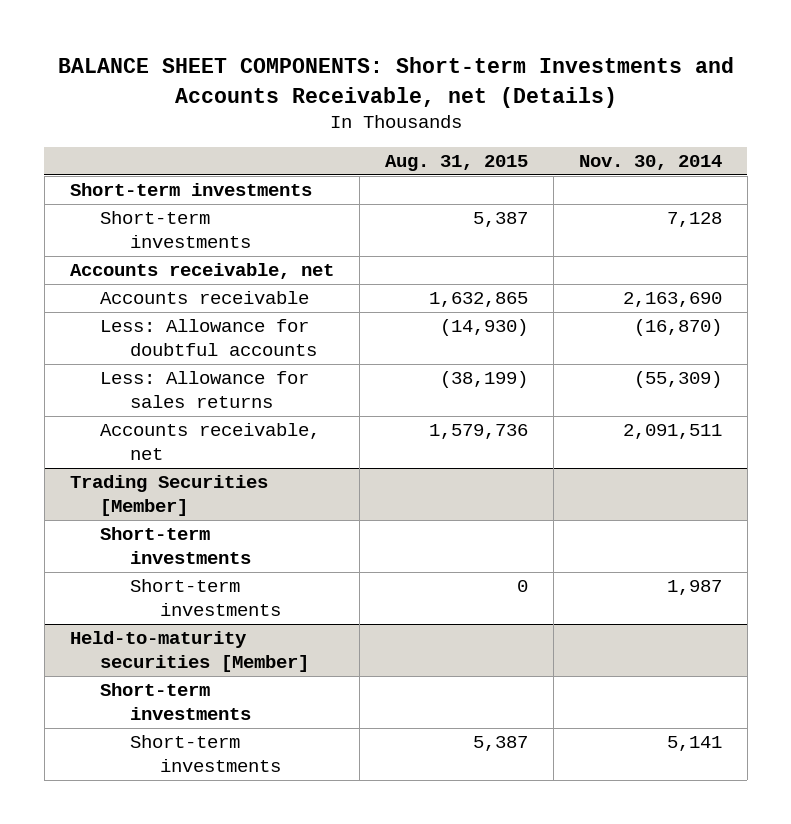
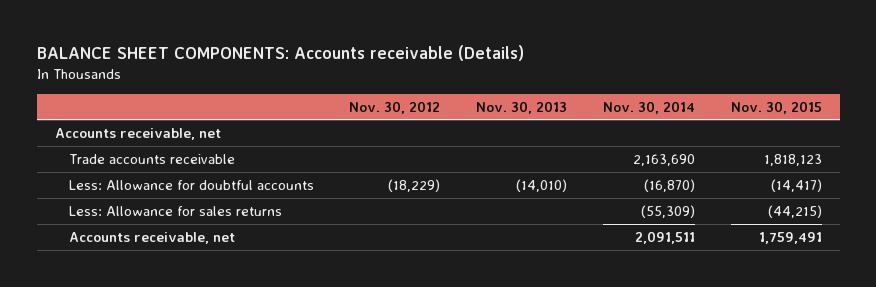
- BALANCE SHEET COMPONENTS: Short-term Investments and Accounts Receivable, net (Details)
+ BALANCE SHEET COMPONENTS: Accounts receivable (Details)
- | Aug. 31, 2015 | Nov. 30, 2014
+ | Nov. 30, 2012 | Nov. 30, 2013 | Nov. 30, 2014 | Nov. 30, 2015
- Short-term investments
- Short-term investments | 5,387 | 7,128
- Accounts receivable | 1,632,865 | 2,163,690
+ Trade accounts receivable | | | 2,163,690 | 1,818,123
- Trading Securities [Member]
- Short-term investments
- Short-term investments | 0 | 1,987
- Held-to-maturity securities [Member]
- Short-term investments
- Short-term investments | 5,387 | 5,141

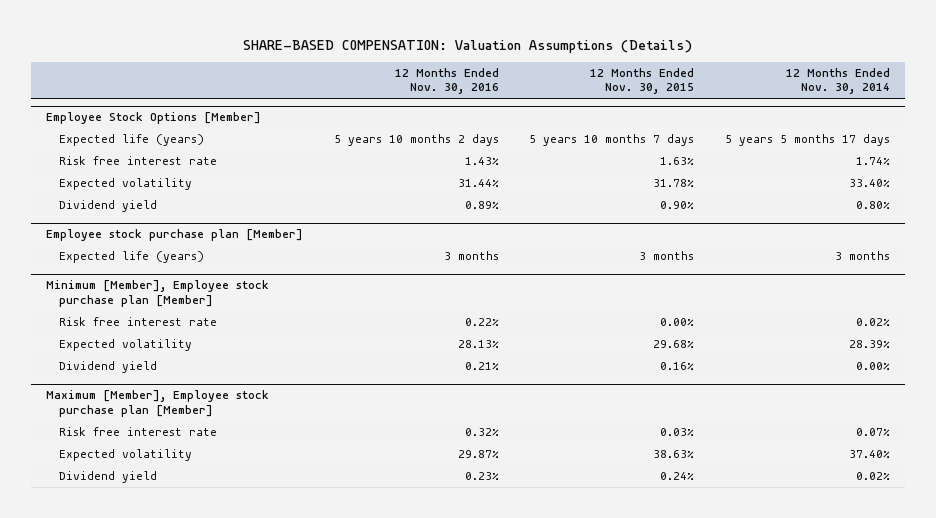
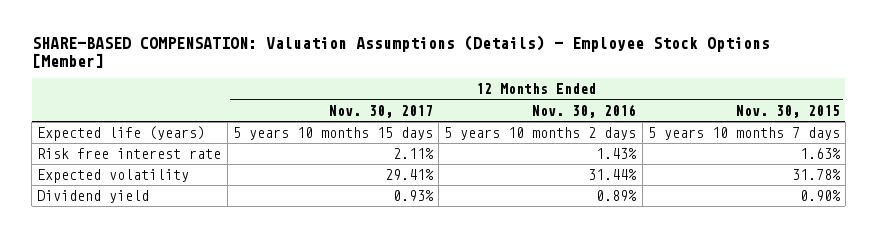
- SHARE-BASED COMPENSATION: Valuation Assumptions (Details)
+ SHARE-BASED COMPENSATION: Valuation Assumptions (Details) - Employee Stock Options [Member]
- | 12 Months Ended Nov. 30, 2016 | 12 Months Ended Nov. 30, 2015 | 12 Months Ended Nov. 30, 2014
+ | 12 Months Ended Nov. 30, 2017 | 12 Months Ended Nov. 30, 2016 | 12 Months Ended Nov. 30, 2015
- Employee Stock Options [Member]
- Employee stock purchase plan [Member]
- Expected life (years) | 3 months | 3 months | 3 months
- Minimum [Member], Employee stock purchase plan [Member]
- Risk free interest rate | 0.22% | 0.00% | 0.02%
- Expected volatility | 28.13% | 29.68% | 28.39%
- Dividend yield | 0.21% | 0.16% | 0.00%
- Maximum [Member], Employee stock purchase plan [Member]
- Risk free interest rate | 0.32% | 0.03% | 0.07%
- Expected volatility | 29.87% | 38.63% | 37.40%
- Dividend yield | 0.23% | 0.24% | 0.02%

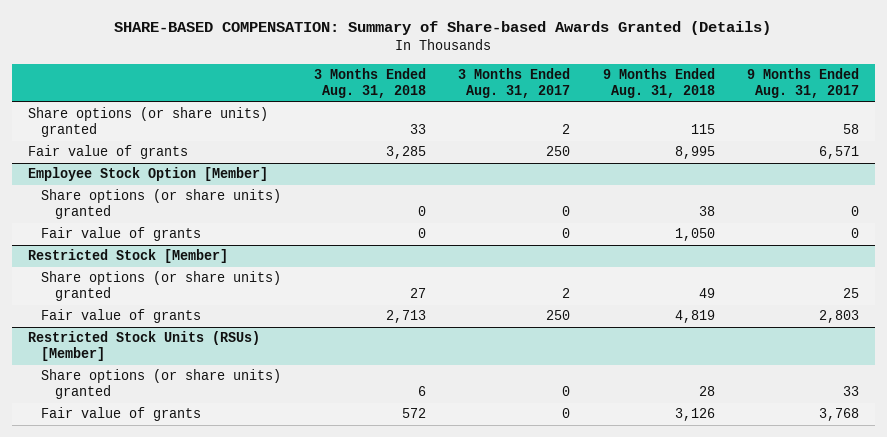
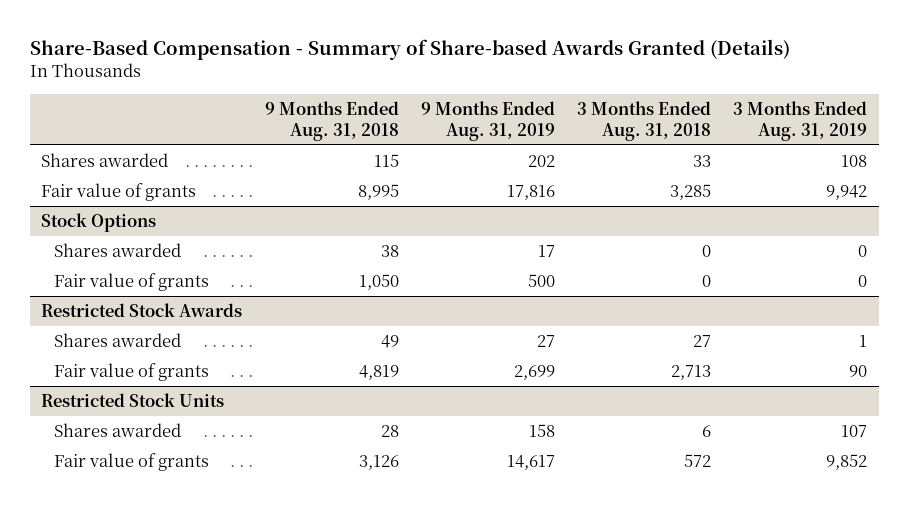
- SHARE-BASED COMPENSATION: Summary of Share-based Awards Granted (Details)
+ Share-Based Compensation - Summary of Share-based Awards Granted (Details)
- | 3 Months Ended Aug. 31, 2018 | 3 Months Ended Aug. 31, 2017 | 9 Months Ended Aug. 31, 2018 | 9 Months Ended Aug. 31, 2017
+ | 9 Months Ended Aug. 31, 2018 | 9 Months Ended Aug. 31, 2019 | 3 Months Ended Aug. 31, 2018 | 3 Months Ended Aug. 31, 2019
- Share options (or share units) granted | 33 | 2 | 115 | 58
+ Shares awarded | 115 | 202 | 33 | 108
- Employee Stock Option [Member]
- Share options (or share units) granted | 0 | 0 | 38 | 0
+ Stock Options
+ Shares awarded | 38 | 17 | 0 | 0
- Restricted Stock [Member]
- Share options (or share units) granted | 27 | 2 | 49 | 25
+ Restricted Stock Awards
+ Shares awarded | 49 | 27 | 27 | 1
- Restricted Stock Units (RSUs) [Member]
- Share options (or share units) granted | 6 | 0 | 28 | 33
+ Restricted Stock Units
+ Shares awarded | 28 | 158 | 6 | 107

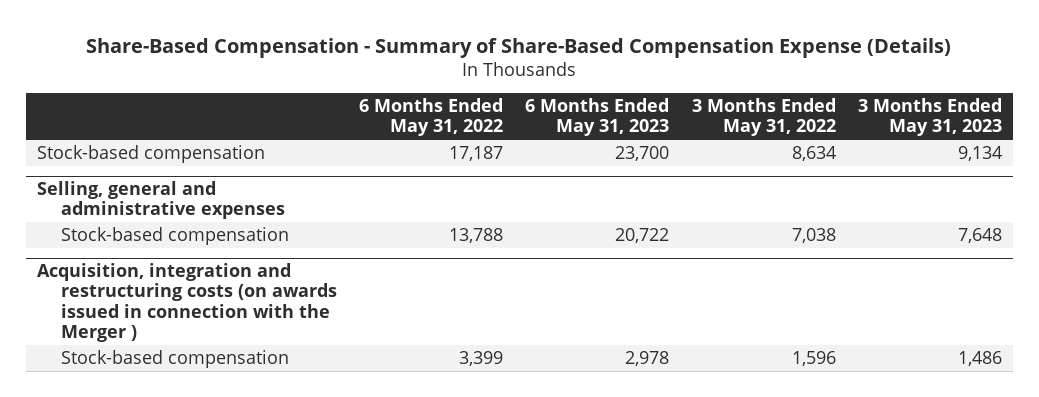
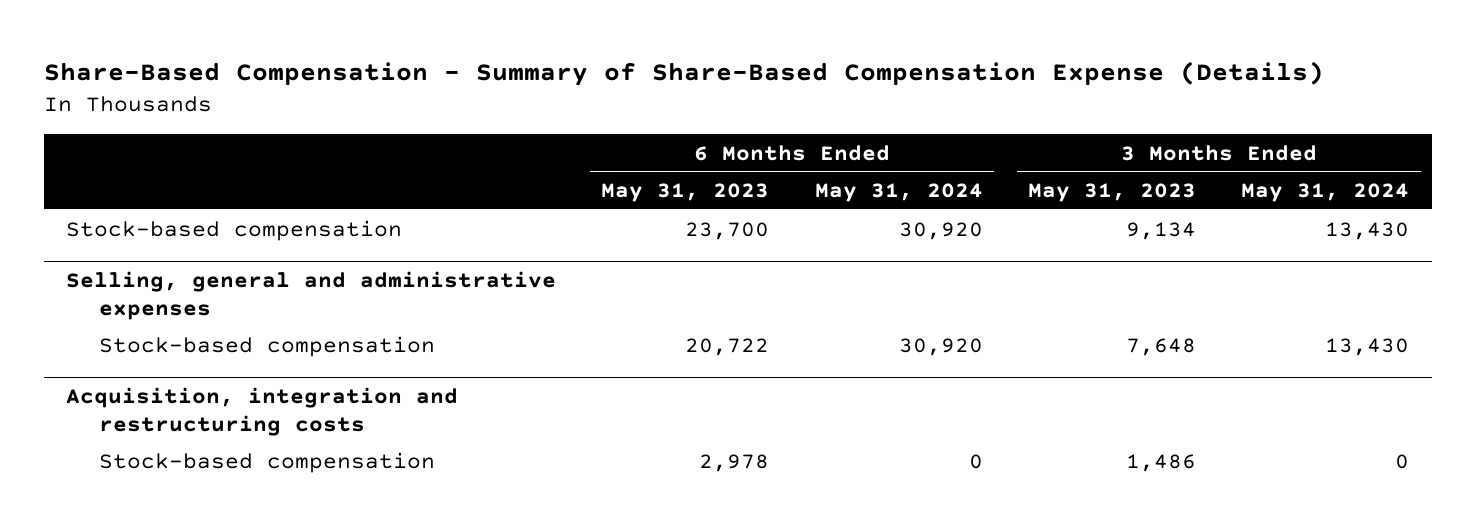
- | 6 Months Ended May 31, 2022 | 6 Months Ended May 31, 2023 | 3 Months Ended May 31, 2022 | 3 Months Ended May 31, 2023
+ | 6 Months Ended May 31, 2023 | 6 Months Ended May 31, 2024 | 3 Months Ended May 31, 2023 | 3 Months Ended May 31, 2024
- Acquisition, integration and restructuring costs (on awards issued in connection with the Merger )
+ Acquisition, integration and restructuring costs

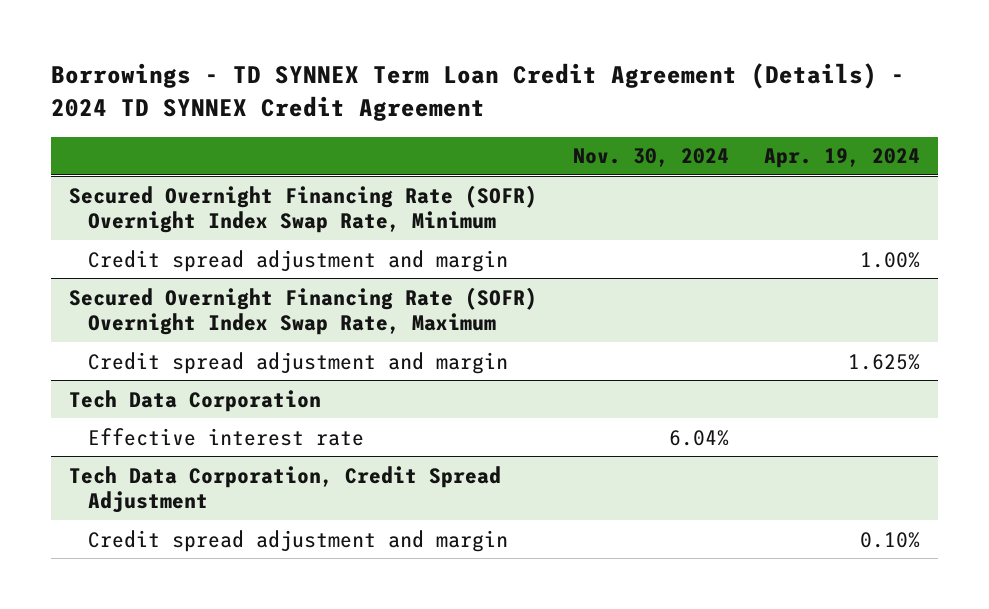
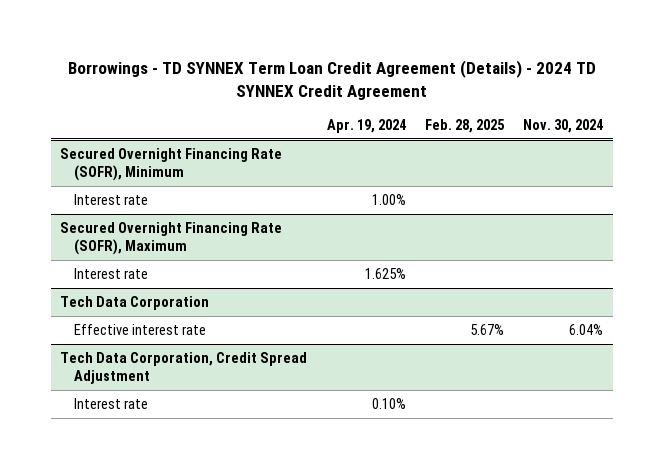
- | Nov. 30, 2024 | Apr. 19, 2024
+ | Apr. 19, 2024 | Feb. 28, 2025 | Nov. 30, 2024
- Secured Overnight Financing Rate (SOFR) Overnight Index Swap Rate, Minimum
- Credit spread adjustment and margin | | 1.00%
- Secured Overnight Financing Rate (SOFR) Overnight Index Swap Rate, Maximum
- Credit spread adjustment and margin | | 1.625%
+ Secured Overnight Financing Rate (SOFR), Minimum
+ Interest rate | 1.00% | |
+ Secured Overnight Financing Rate (SOFR), Maximum
+ Interest rate | 1.625% | |
@ Tech Data Corporation, Credit Spread Adjustment
- Credit spread adjustment and margin | | 0.10%
+ Interest rate | 0.10% | |

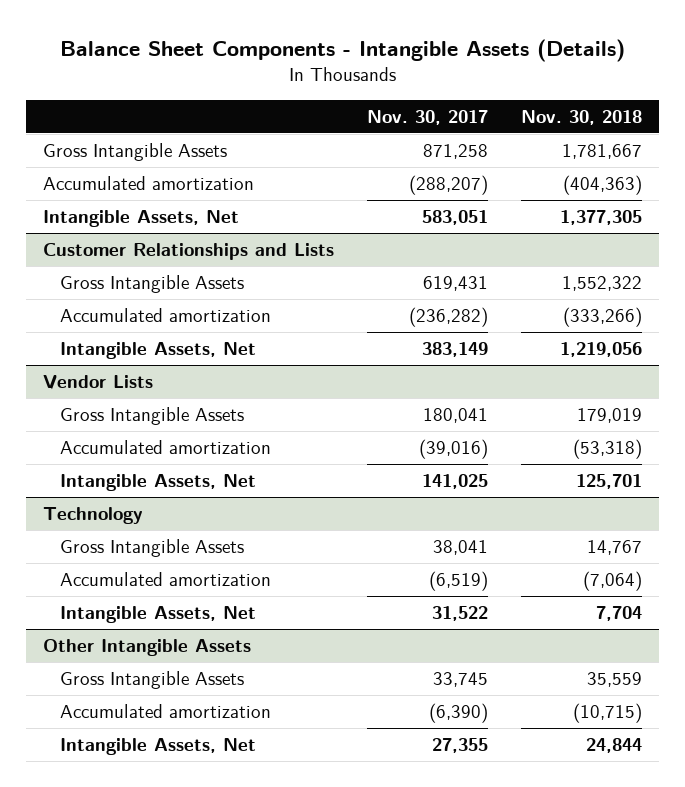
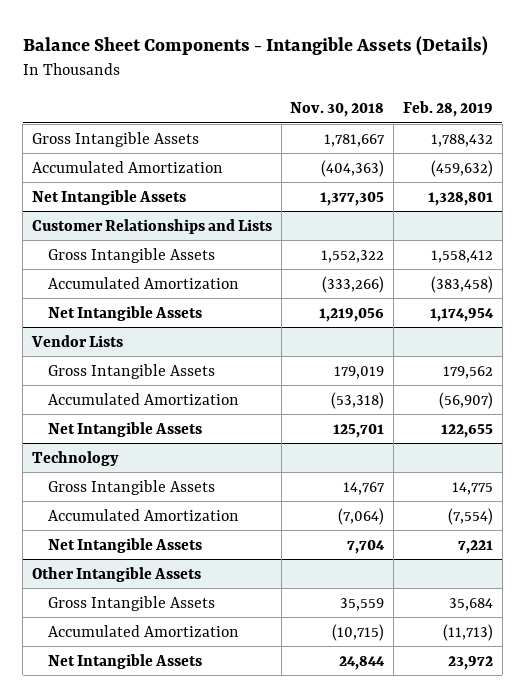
- | Nov. 30, 2017 | Nov. 30, 2018
+ | Nov. 30, 2018 | Feb. 28, 2019
- Accumulated amortization | (288,207) | (404,363)
- Intangible Assets, Net | 583,051 | 1,377,305
+ Accumulated Amortization | (404,363) | (459,632)
+ Net Intangible Assets | 1,377,305 | 1,328,801
@ Customer Relationships and Lists
- Accumulated amortization | (236,282) | (333,266)
- Intangible Assets, Net | 383,149 | 1,219,056
+ Accumulated Amortization | (333,266) | (383,458)
+ Net Intangible Assets | 1,219,056 | 1,174,954
@ Vendor Lists
- Accumulated amortization | (39,016) | (53,318)
- Intangible Assets, Net | 141,025 | 125,701
+ Accumulated Amortization | (53,318) | (56,907)
+ Net Intangible Assets | 125,701 | 122,655
@ Technology
- Accumulated amortization | (6,519) | (7,064)
- Intangible Assets, Net | 31,522 | 7,704
+ Accumulated Amortization | (7,064) | (7,554)
+ Net Intangible Assets | 7,704 | 7,221
@ Other Intangible Assets
- Accumulated amortization | (6,390) | (10,715)
- Intangible Assets, Net | 27,355 | 24,844
+ Accumulated Amortization | (10,715) | (11,713)
+ Net Intangible Assets | 24,844 | 23,972

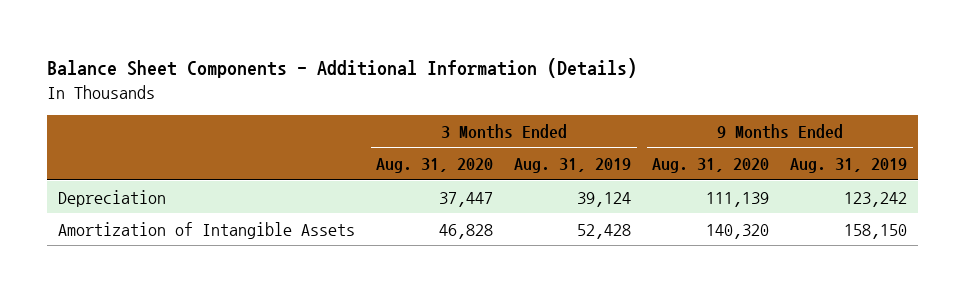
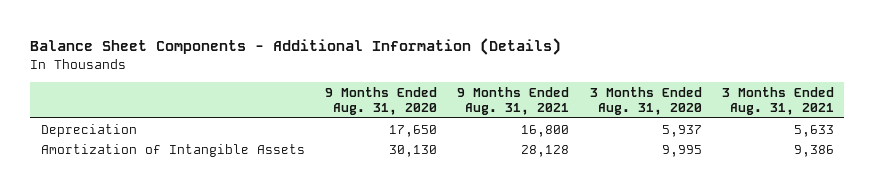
- | 3 Months Ended Aug. 31, 2020 | 3 Months Ended Aug. 31, 2019 | 9 Months Ended Aug. 31, 2020 | 9 Months Ended Aug. 31, 2019
+ | 9 Months Ended Aug. 31, 2020 | 9 Months Ended Aug. 31, 2021 | 3 Months Ended Aug. 31, 2020 | 3 Months Ended Aug. 31, 2021
- Depreciation | 37,447 | 39,124 | 111,139 | 123,242
- Amortization of Intangible Assets | 46,828 | 52,428 | 140,320 | 158,150
+ Depreciation | 17,650 | 16,800 | 5,937 | 5,633
+ Amortization of Intangible Assets | 30,130 | 28,128 | 9,995 | 9,386

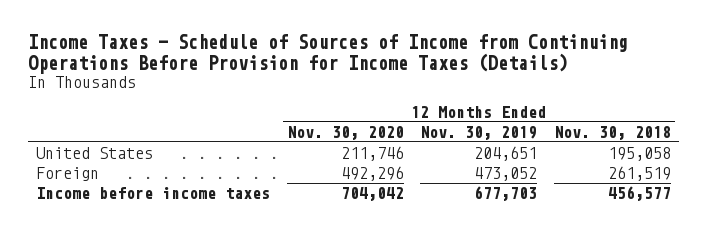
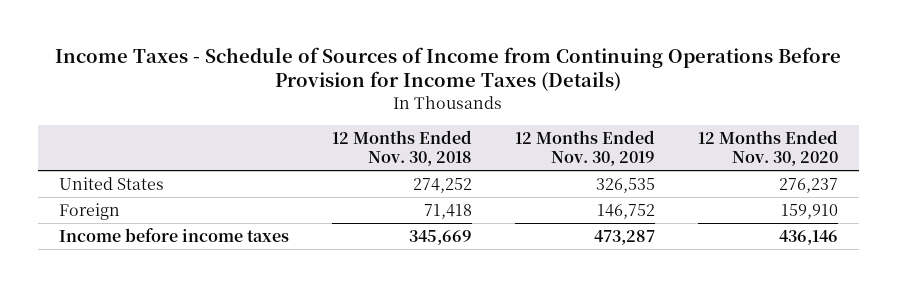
- | 12 Months Ended Nov. 30, 2020 | 12 Months Ended Nov. 30, 2019 | 12 Months Ended Nov. 30, 2018
+ | 12 Months Ended Nov. 30, 2018 | 12 Months Ended Nov. 30, 2019 | 12 Months Ended Nov. 30, 2020
- United States | 211,746 | 204,651 | 195,058
- Foreign | 492,296 | 473,052 | 261,519
- Income before income taxes | 704,042 | 677,703 | 456,577
+ United States | 274,252 | 326,535 | 276,237
+ Foreign | 71,418 | 146,752 | 159,910
+ Income before income taxes | 345,669 | 473,287 | 436,146

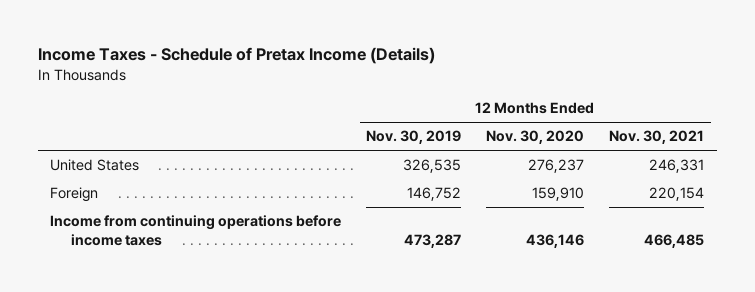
- Income Taxes - Schedule of Sources of Income from Continuing Operations Before Provision for Income Taxes (Details)
+ Income Taxes - Schedule of Pretax Income (Details)
- | 12 Months Ended Nov. 30, 2018 | 12 Months Ended Nov. 30, 2019 | 12 Months Ended Nov. 30, 2020
+ | 12 Months Ended Nov. 30, 2019 | 12 Months Ended Nov. 30, 2020 | 12 Months Ended Nov. 30, 2021
- Income before income taxes | 345,669 | 473,287 | 436,146
+ Income from continuing operations before income taxes | 473,287 | 436,146 | 466,485

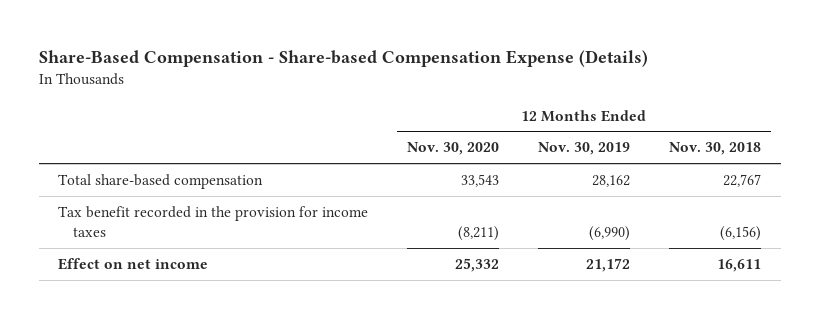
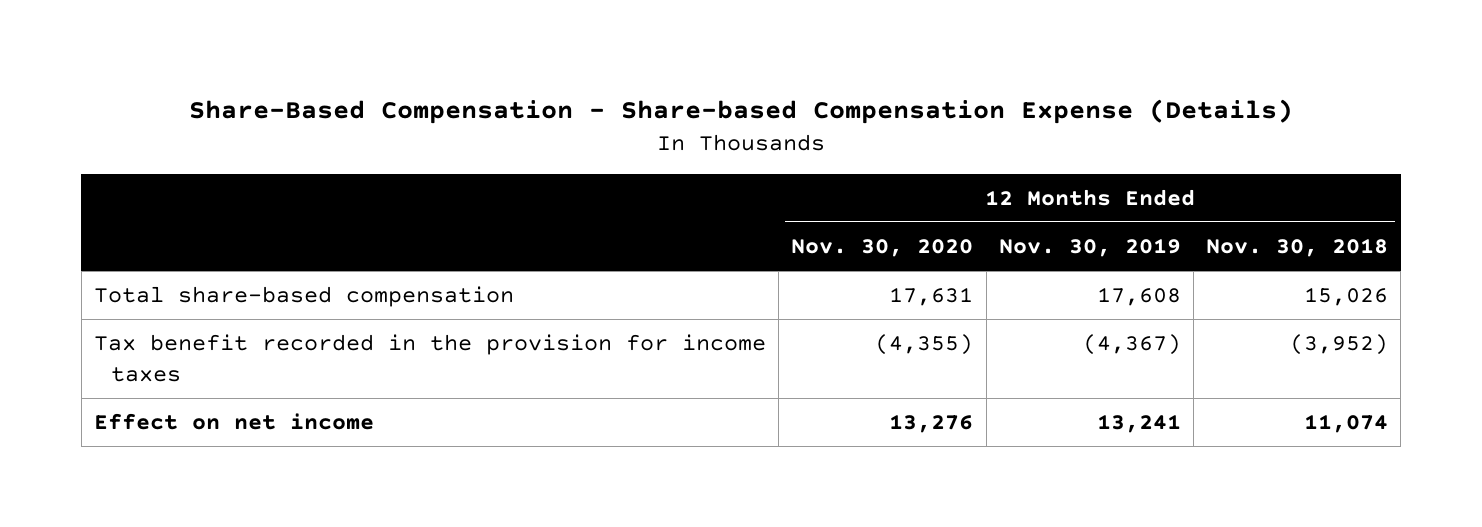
- Total share-based compensation | 33,543 | 28,162 | 22,767
- Tax benefit recorded in the provision for income taxes | (8,211) | (6,990) | (6,156)
- Effect on net income | 25,332 | 21,172 | 16,611
+ Total share-based compensation | 17,631 | 17,608 | 15,026
+ Tax benefit recorded in the provision for income taxes | (4,355) | (4,367) | (3,952)
+ Effect on net income | 13,276 | 13,241 | 11,074

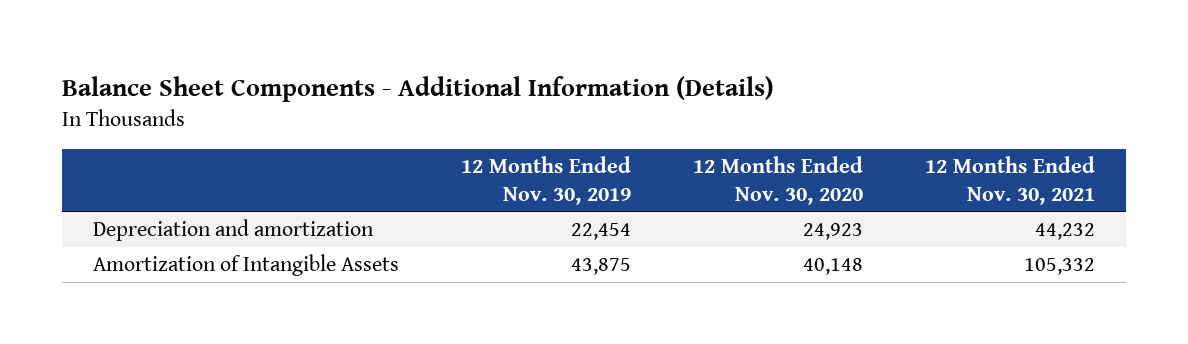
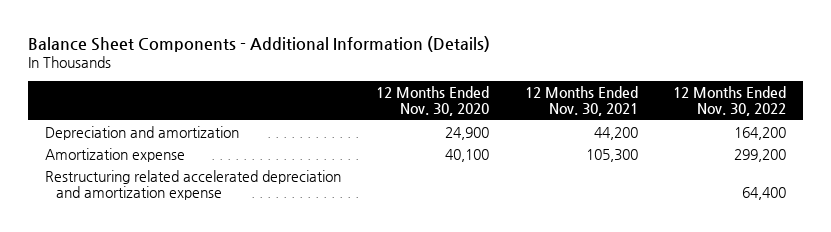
- | 12 Months Ended Nov. 30, 2019 | 12 Months Ended Nov. 30, 2020 | 12 Months Ended Nov. 30, 2021
+ | 12 Months Ended Nov. 30, 2020 | 12 Months Ended Nov. 30, 2021 | 12 Months Ended Nov. 30, 2022
- Depreciation and amortization | 22,454 | 24,923 | 44,232
- Amortization of Intangible Assets | 43,875 | 40,148 | 105,332
+ Depreciation and amortization | 24,900 | 44,200 | 164,200
+ Amortization expense | 40,100 | 105,300 | 299,200
+ Restructuring related accelerated depreciation and amortization expense | | | 64,400

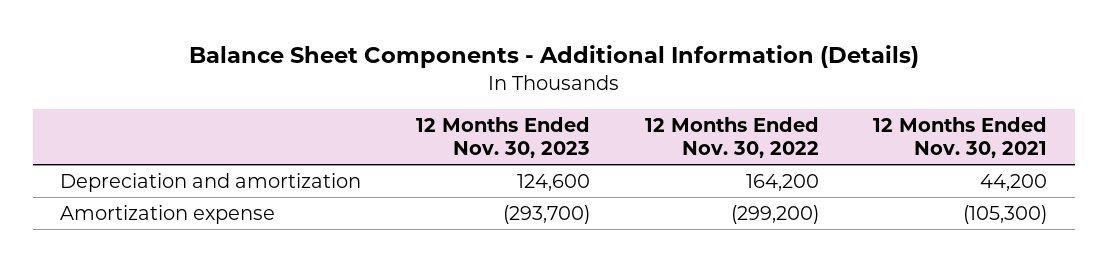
- | 12 Months Ended Nov. 30, 2020 | 12 Months Ended Nov. 30, 2021 | 12 Months Ended Nov. 30, 2022
+ | 12 Months Ended Nov. 30, 2023 | 12 Months Ended Nov. 30, 2022 | 12 Months Ended Nov. 30, 2021
- Amortization expense | 40,100 | 105,300 | 299,200
- Restructuring related accelerated depreciation and amortization expense | | | 64,400
+ Amortization expense | (293,700) | (299,200) | (105,300)

